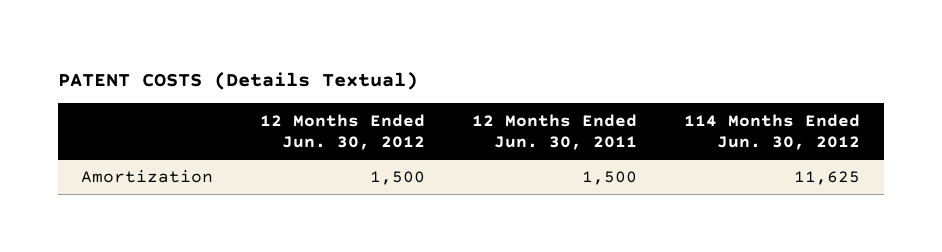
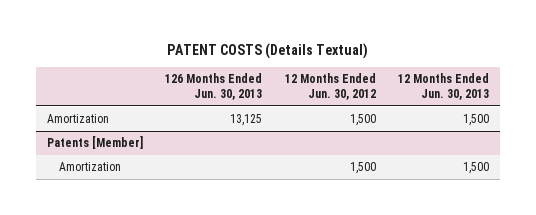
- | 12 Months Ended Jun. 30, 2012 | 12 Months Ended Jun. 30, 2011 | 114 Months Ended Jun. 30, 2012
+ | 126 Months Ended Jun. 30, 2013 | 12 Months Ended Jun. 30, 2012 | 12 Months Ended Jun. 30, 2013
+ Patents [Member]
+ Amortization | | 1,500 | 1,500

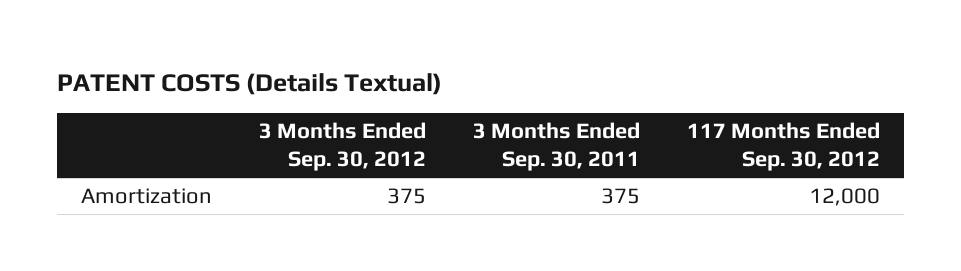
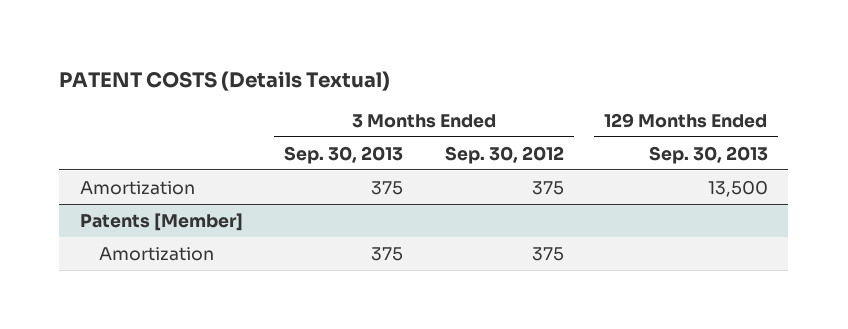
- | 3 Months Ended Sep. 30, 2012 | 3 Months Ended Sep. 30, 2011 | 117 Months Ended Sep. 30, 2012
+ | 3 Months Ended Sep. 30, 2013 | 3 Months Ended Sep. 30, 2012 | 129 Months Ended Sep. 30, 2013
+ Patents [Member]
+ Amortization | 375 | 375 |

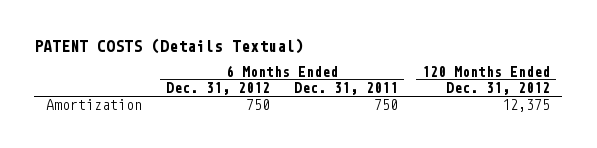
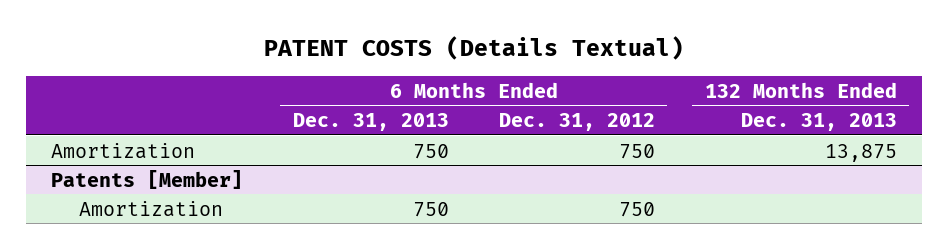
- | 6 Months Ended Dec. 31, 2012 | 6 Months Ended Dec. 31, 2011 | 120 Months Ended Dec. 31, 2012
+ | 6 Months Ended Dec. 31, 2013 | 6 Months Ended Dec. 31, 2012 | 132 Months Ended Dec. 31, 2013
+ Patents [Member]
+ Amortization | 750 | 750 |

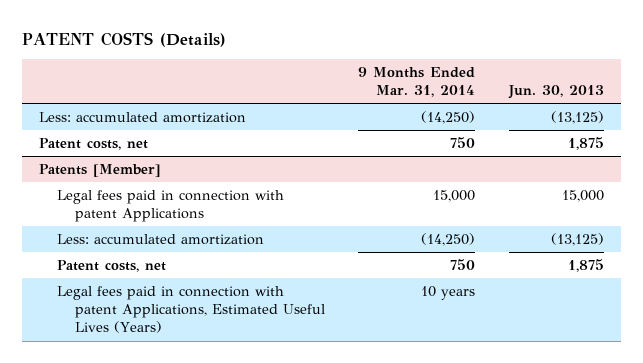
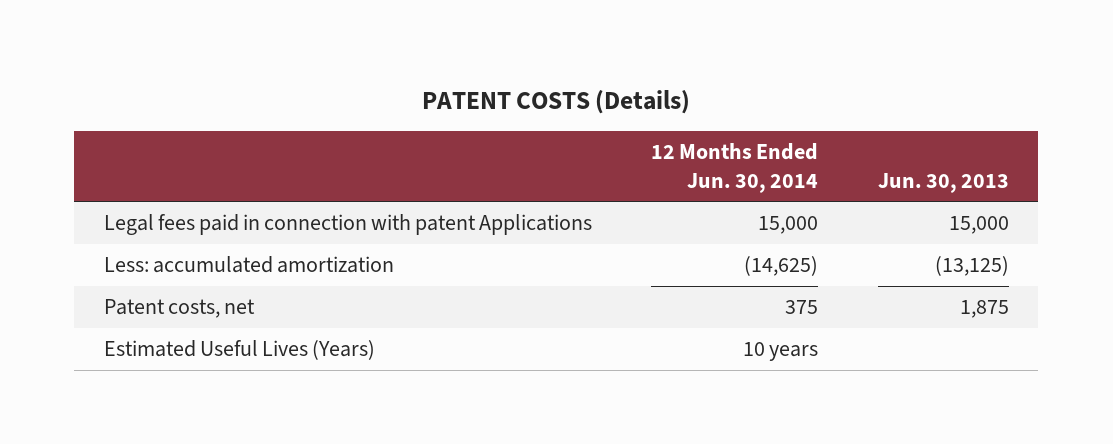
- | 9 Months Ended Mar. 31, 2014 | Jun. 30, 2013
+ | 12 Months Ended Jun. 30, 2014 | Jun. 30, 2013
- Less: accumulated amortization | (14,250) | (13,125)
- Patent costs, net | 750 | 1,875
- Patents [Member]
- Legal fees paid in connection with patent Applications, Estimated Useful Lives (Years) | 10 years |
+ Estimated Useful Lives (Years) | 10 years |

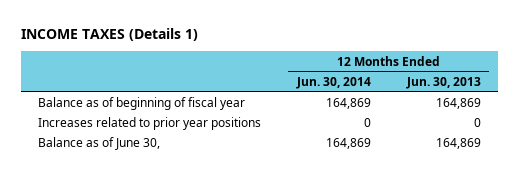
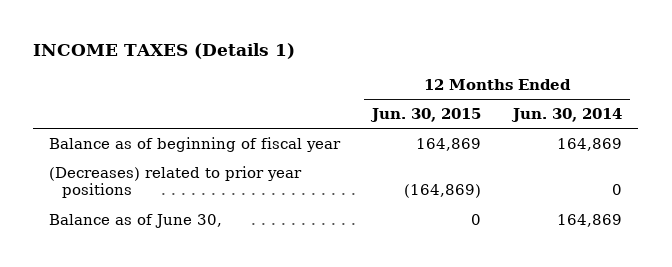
- | 12 Months Ended Jun. 30, 2014 | 12 Months Ended Jun. 30, 2013
+ | 12 Months Ended Jun. 30, 2015 | 12 Months Ended Jun. 30, 2014
- Increases related to prior year positions | 0 | 0
+ (Decreases) related to prior year positions | (164,869) | 0

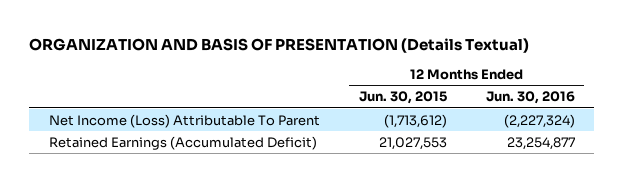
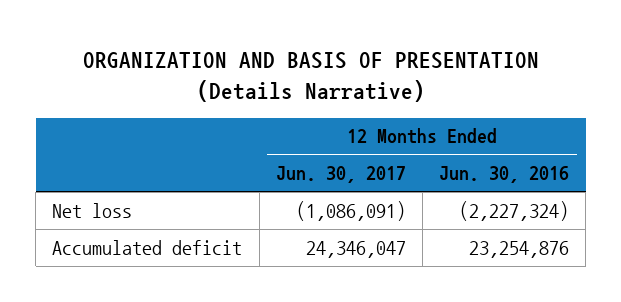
- ORGANIZATION AND BASIS OF PRESENTATION (Details Textual)
+ ORGANIZATION AND BASIS OF PRESENTATION (Details Narrative)
- | 12 Months Ended Jun. 30, 2015 | 12 Months Ended Jun. 30, 2016
+ | 12 Months Ended Jun. 30, 2017 | 12 Months Ended Jun. 30, 2016
- Net Income (Loss) Attributable To Parent | (1,713,612) | (2,227,324)
- Retained Earnings (Accumulated Deficit) | 21,027,553 | 23,254,877
+ Net loss | (1,086,091) | (2,227,324)
+ Accumulated deficit | 24,346,047 | 23,254,876

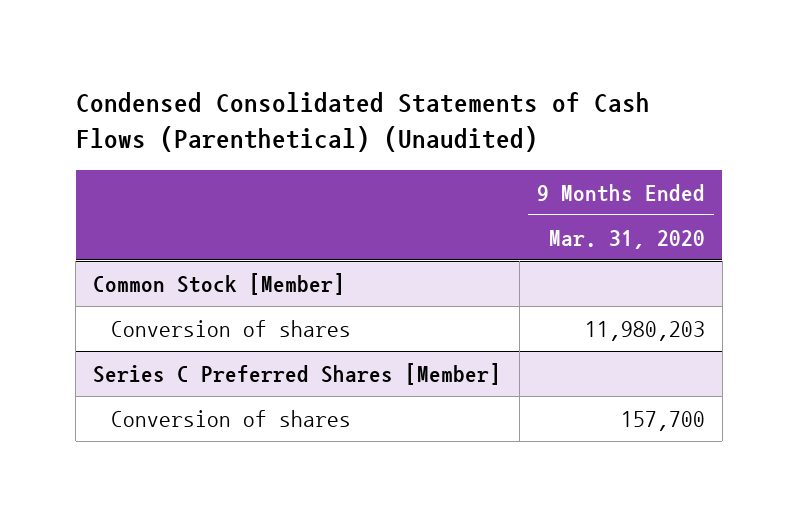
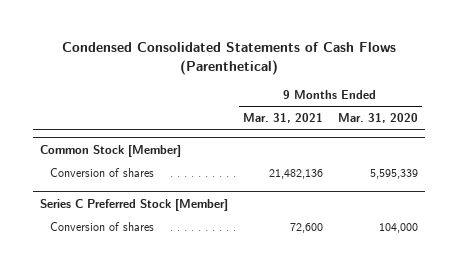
- Condensed Consolidated Statements of Cash Flows (Parenthetical) (Unaudited)
+ Condensed Consolidated Statements of Cash Flows (Parenthetical)
- | 9 Months Ended Mar. 31, 2020
+ | 9 Months Ended Mar. 31, 2021 | 9 Months Ended Mar. 31, 2020
@ Common Stock [Member]
- Conversion of shares | 11,980,203
- Series C Preferred Shares [Member]
- Conversion of shares | 157,700
@ Common Stock [Member]
+ Conversion of shares | 21,482,136 | 5,595,339
+ Series C Preferred Stock [Member]
+ Conversion of shares | 72,600 | 104,000

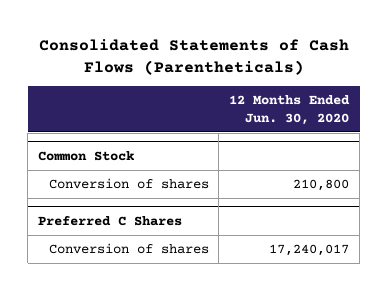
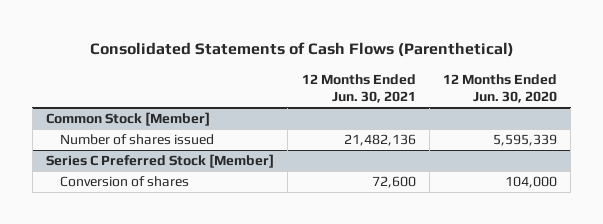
- Consolidated Statements of Cash Flows (Parentheticals)
+ Consolidated Statements of Cash Flows (Parenthetical)
- | 12 Months Ended Jun. 30, 2020
+ | 12 Months Ended Jun. 30, 2021 | 12 Months Ended Jun. 30, 2020
- Common Stock
- Conversion of shares | 210,800
- Preferred C Shares
- Conversion of shares | 17,240,017
+ Common Stock [Member]
+ Number of shares issued | 21,482,136 | 5,595,339
+ Series C Preferred Stock [Member]
+ Conversion of shares | 72,600 | 104,000

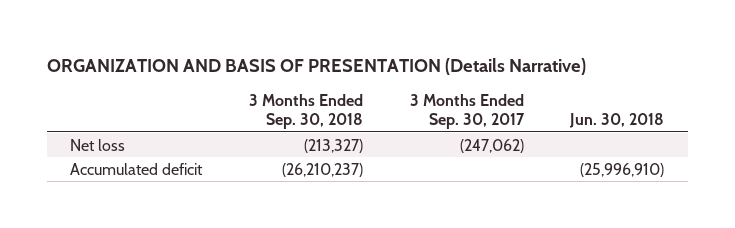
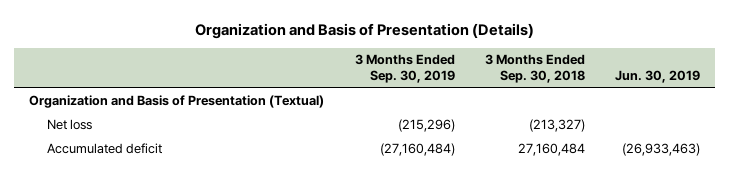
- ORGANIZATION AND BASIS OF PRESENTATION (Details Narrative)
+ Organization and Basis of Presentation (Details)
- | 3 Months Ended Sep. 30, 2018 | 3 Months Ended Sep. 30, 2017 | Jun. 30, 2018
+ | 3 Months Ended Sep. 30, 2019 | 3 Months Ended Sep. 30, 2018 | Jun. 30, 2019
+ Organization and Basis of Presentation (Textual)
- Accumulated deficit | (26,210,237) | | (25,996,910)
+ Accumulated deficit | (27,160,484) | 27,160,484 | (26,933,463)

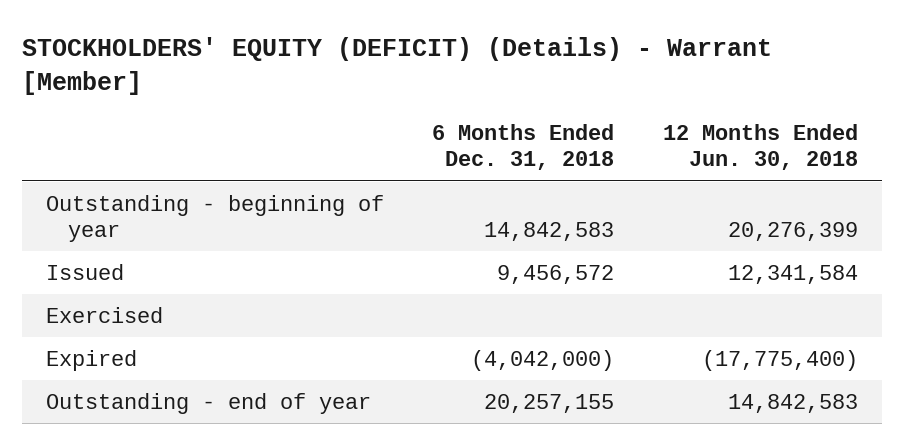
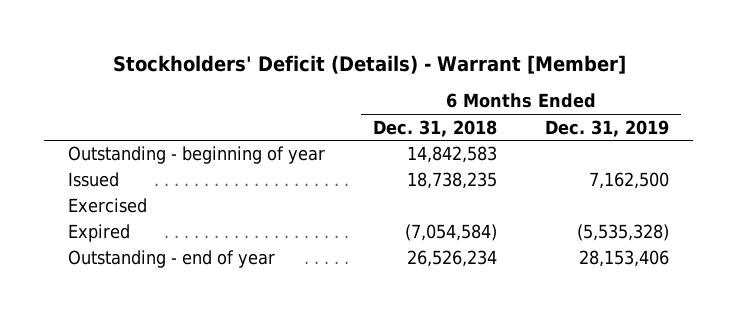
- STOCKHOLDERS' EQUITY (DEFICIT) (Details) - Warrant [Member]
+ Stockholders' Deficit (Details) - Warrant [Member]
- | 6 Months Ended Dec. 31, 2018 | 12 Months Ended Jun. 30, 2018
+ | 6 Months Ended Dec. 31, 2018 | 6 Months Ended Dec. 31, 2019
- Issued | 9,456,572 | 12,341,584
+ Issued | 18,738,235 | 7,162,500
- Expired | (4,042,000) | (17,775,400)
- Outstanding - end of year | 20,257,155 | 14,842,583
+ Expired | (7,054,584) | (5,535,328)
+ Outstanding - end of year | 26,526,234 | 28,153,406

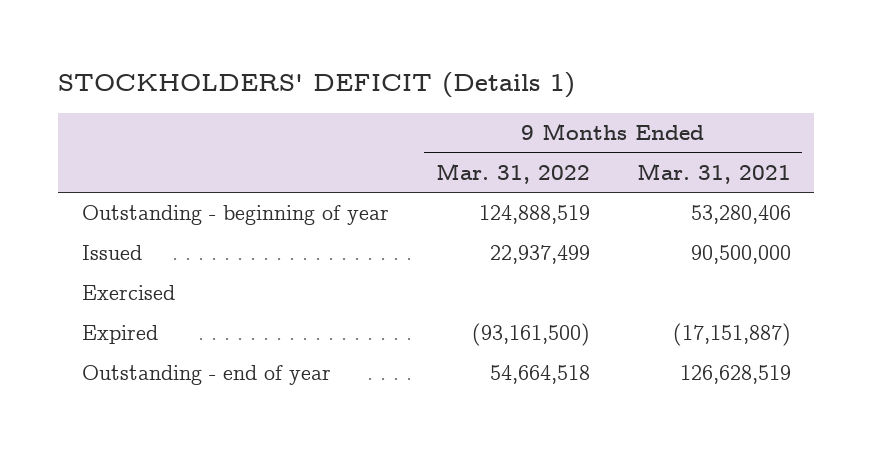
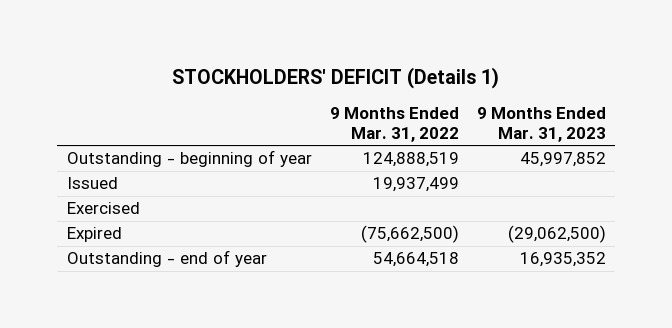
- | 9 Months Ended Mar. 31, 2022 | 9 Months Ended Mar. 31, 2021
+ | 9 Months Ended Mar. 31, 2022 | 9 Months Ended Mar. 31, 2023
- Issued | 22,937,499 | 90,500,000
+ Issued | 19,937,499 |
- Expired | (93,161,500) | (17,151,887)
+ Expired | (75,662,500) | (29,062,500)

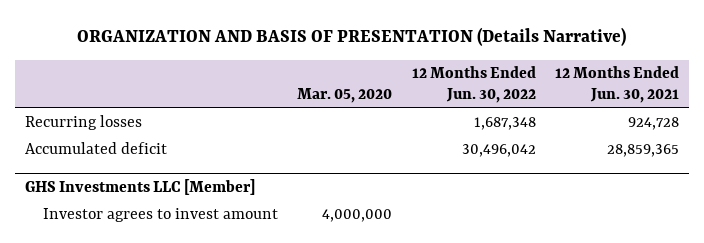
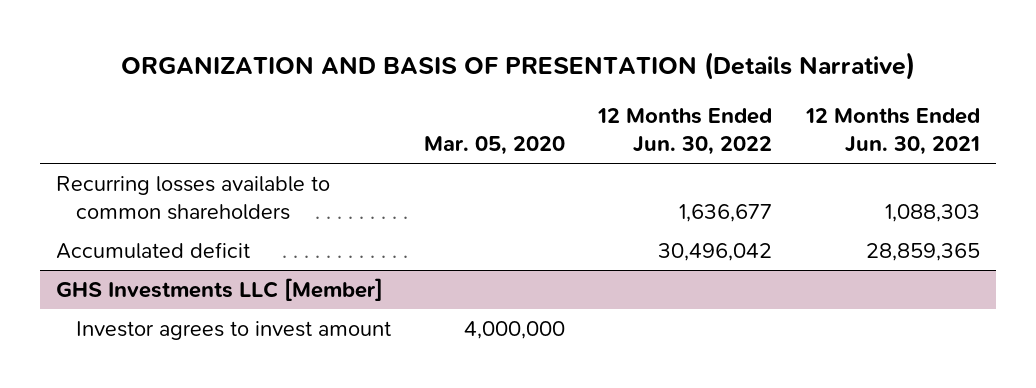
- Recurring losses | | 1,687,348 | 924,728
+ Recurring losses available to common shareholders | | 1,636,677 | 1,088,303

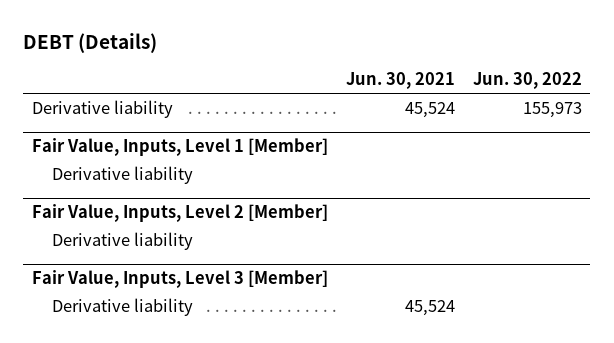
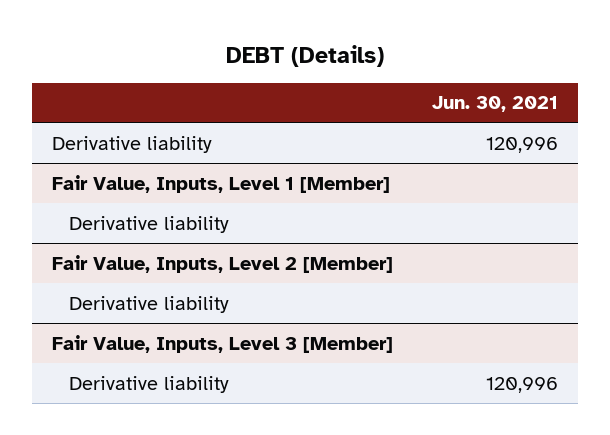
- | Jun. 30, 2021 | Jun. 30, 2022
+ | Jun. 30, 2021
- Derivative liability | 45,524 | 155,973
+ Derivative liability | 120,996
@ Fair Value, Inputs, Level 3 [Member]
- Derivative liability | 45,524 |
+ Derivative liability | 120,996

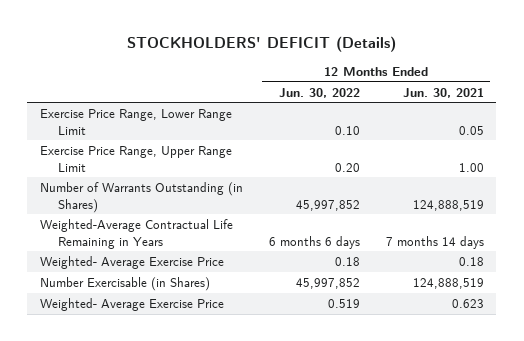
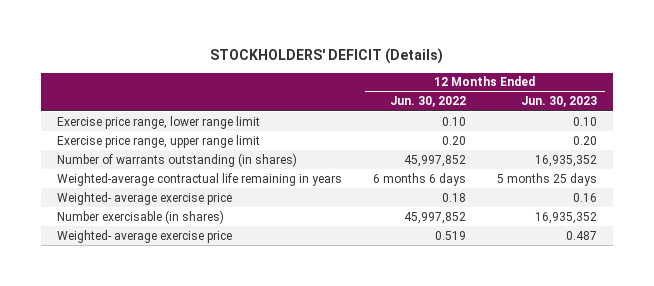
- | 12 Months Ended Jun. 30, 2022 | 12 Months Ended Jun. 30, 2021
+ | 12 Months Ended Jun. 30, 2022 | 12 Months Ended Jun. 30, 2023
- Exercise Price Range, Lower Range Limit | 0.10 | 0.05
- Exercise Price Range, Upper Range Limit | 0.20 | 1.00
- Number of Warrants Outstanding (in Shares) | 45,997,852 | 124,888,519
- Weighted-Average Contractual Life Remaining in Years | 6 months 6 days | 7 months 14 days
- Weighted- Average Exercise Price | 0.18 | 0.18
- Number Exercisable (in Shares) | 45,997,852 | 124,888,519
- Weighted- Average Exercise Price | 0.519 | 0.623
+ Exercise price range, lower range limit | 0.10 | 0.10
+ Exercise price range, upper range limit | 0.20 | 0.20
+ Number of warrants outstanding (in shares) | 45,997,852 | 16,935,352
+ Weighted-average contractual life remaining in years | 6 months 6 days | 5 months 25 days
+ Weighted- average exercise price | 0.18 | 0.16
+ Number exercisable (in shares) | 45,997,852 | 16,935,352
+ Weighted- average exercise price | 0.519 | 0.487

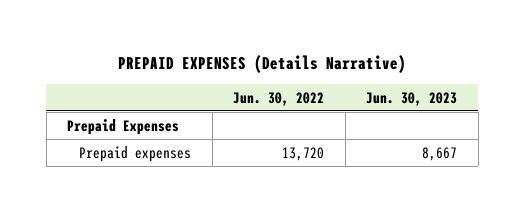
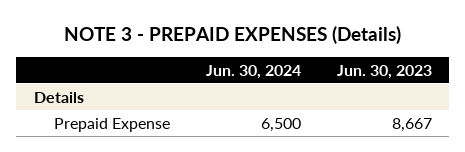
- PREPAID EXPENSES (Details Narrative)
+ NOTE 3 - PREPAID EXPENSES (Details)
- | Jun. 30, 2022 | Jun. 30, 2023
+ | Jun. 30, 2024 | Jun. 30, 2023
- Prepaid Expenses
- Prepaid expenses | 13,720 | 8,667
+ Details
+ Prepaid Expense | 6,500 | 8,667

